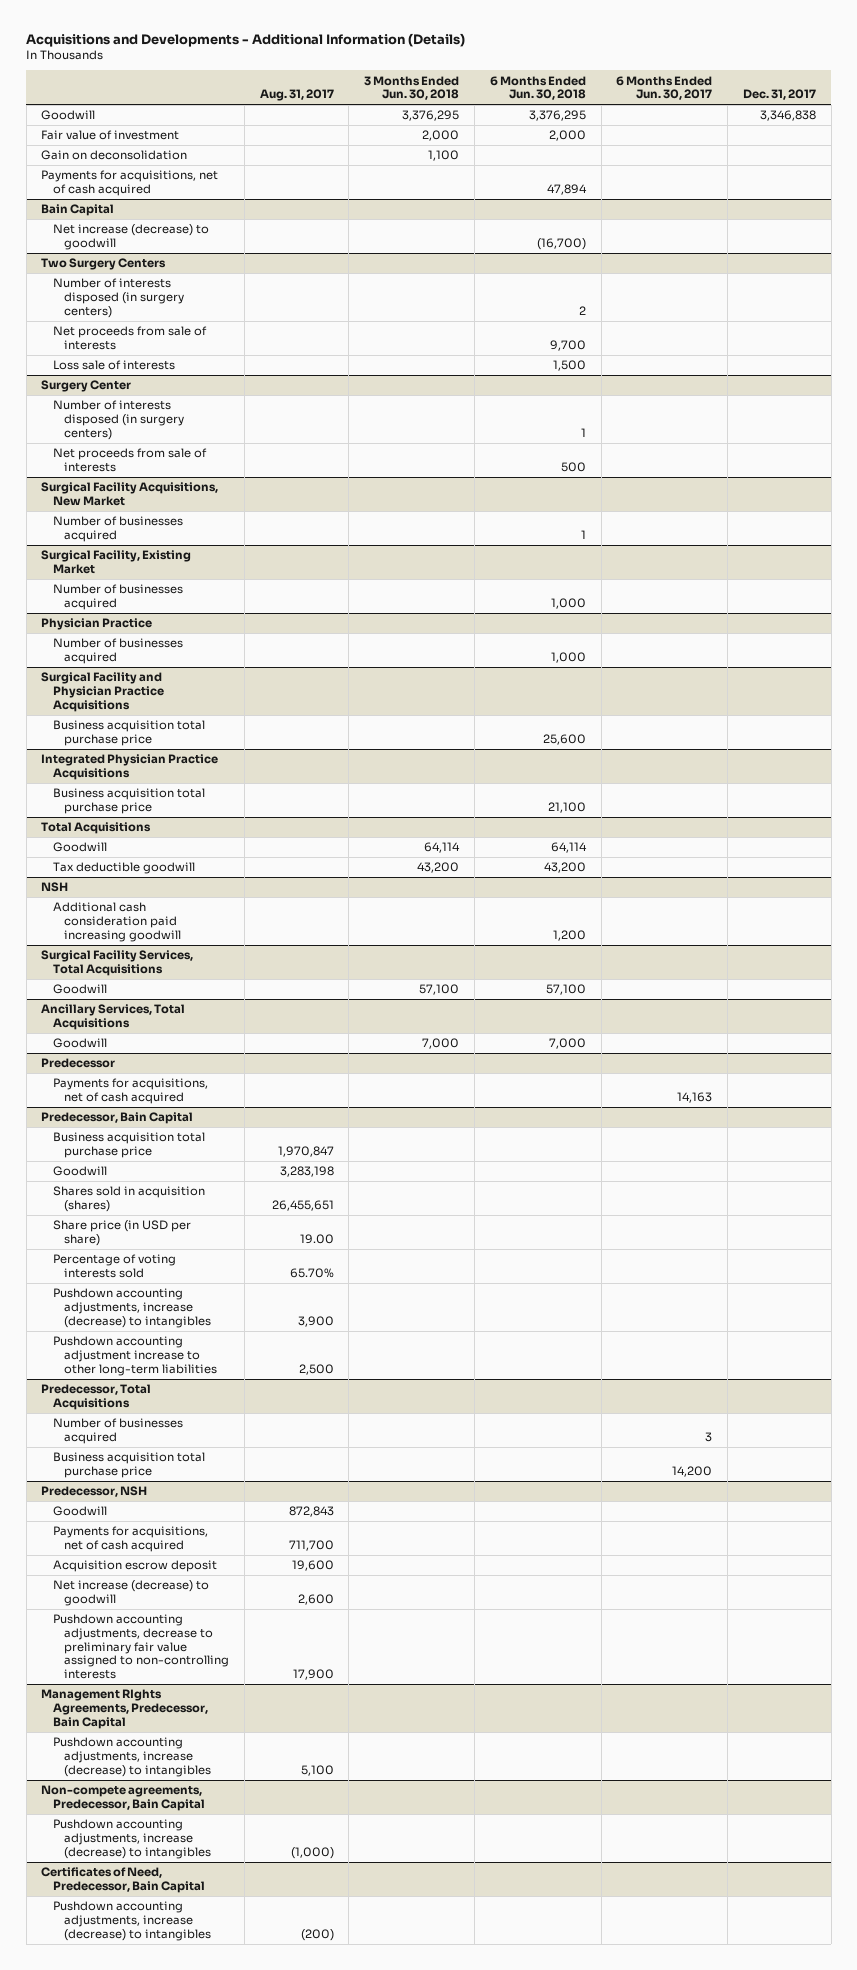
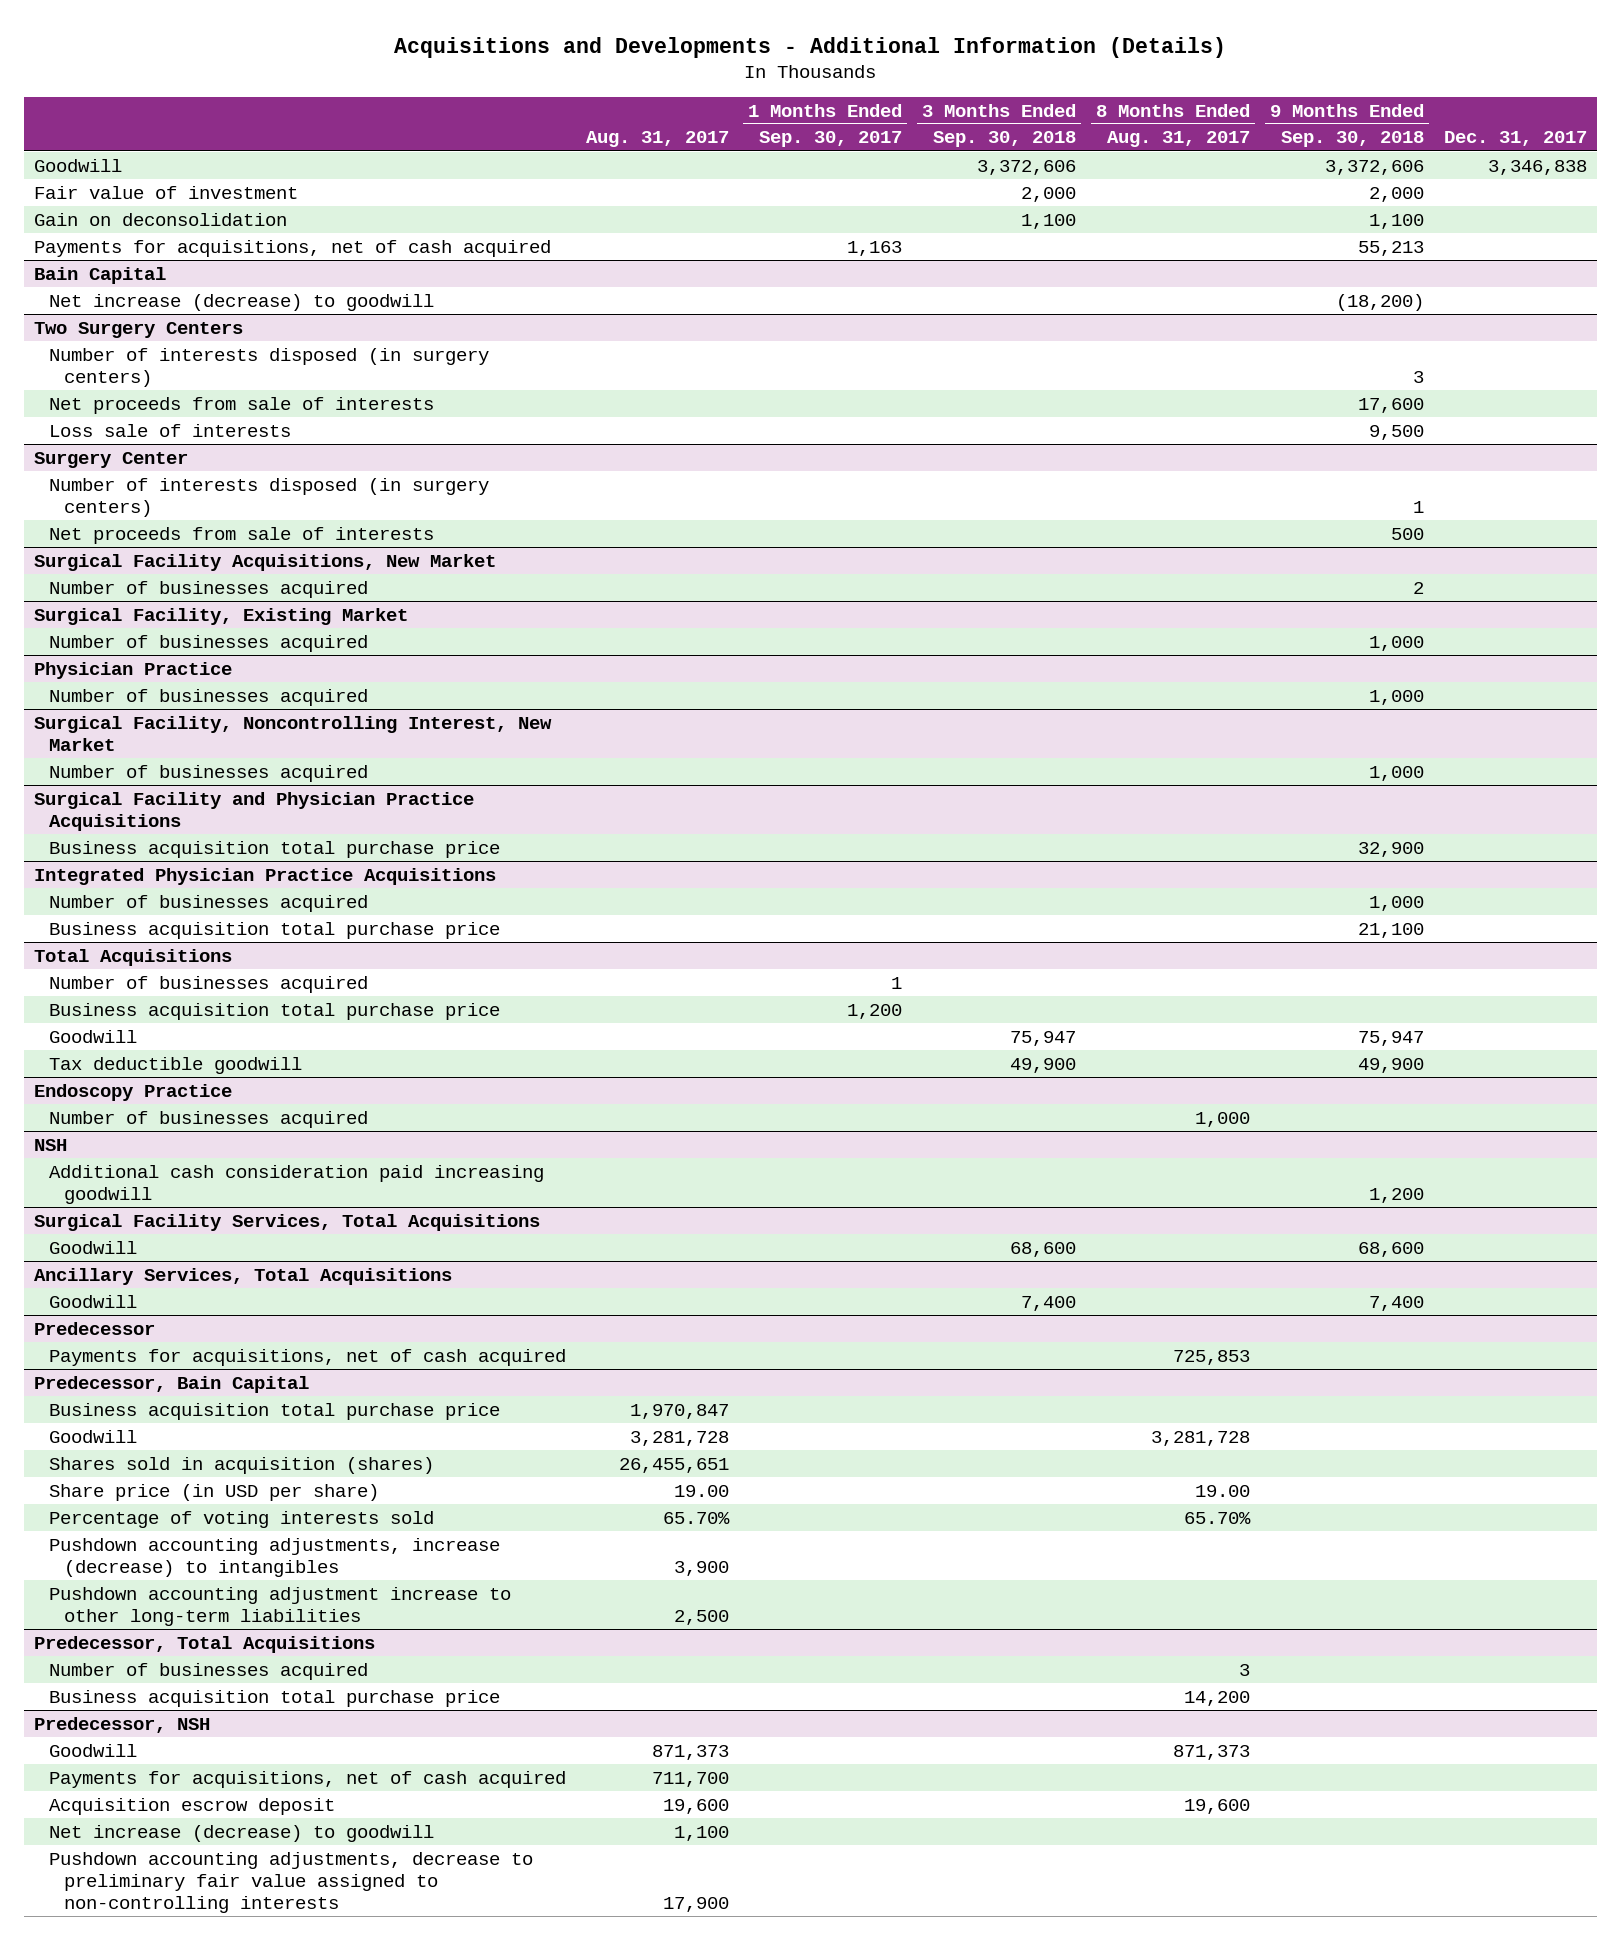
- | Aug. 31, 2017 | 3 Months Ended Jun. 30, 2018 | 6 Months Ended Jun. 30, 2018 | 6 Months Ended Jun. 30, 2017 | Dec. 31, 2017
+ | Aug. 31, 2017 | 1 Months Ended Sep. 30, 2017 | 3 Months Ended Sep. 30, 2018 | 8 Months Ended Aug. 31, 2017 | 9 Months Ended Sep. 30, 2018 | Dec. 31, 2017
+ Surgical Facility, Noncontrolling Interest, New Market
+ Number of businesses acquired | | | | | 1,000 |
@ Integrated Physician Practice Acquisitions
+ Number of businesses acquired | | | | | 1,000 |
@ Total Acquisitions
+ Number of businesses acquired | | 1 | | | |
+ Business acquisition total purchase price | | 1,200 | | | |
+ Endoscopy Practice
+ Number of businesses acquired | | | | 1,000 | |
@ Predecessor, Bain Capital
- Goodwill | 3,283,198 | | | |
+ Goodwill | 3,281,728 | | | 3,281,728 | |
@ Predecessor, NSH
- Goodwill | 872,843 | | | |
+ Goodwill | 871,373 | | | 871,373 | |
- Net increase (decrease) to goodwill | 2,600 | | | |
+ Net increase (decrease) to goodwill | 1,100 | | | | |
- Management RIghts Agreements, Predecessor, Bain Capital
- Pushdown accounting adjustments, increase (decrease) to intangibles | 5,100 | | | |
- Non-compete agreements, Predecessor, Bain Capital
- Pushdown accounting adjustments, increase (decrease) to intangibles | (1,000) | | | |
- Certificates of Need, Predecessor, Bain Capital
- Pushdown accounting adjustments, increase (decrease) to intangibles | (200) | | | |

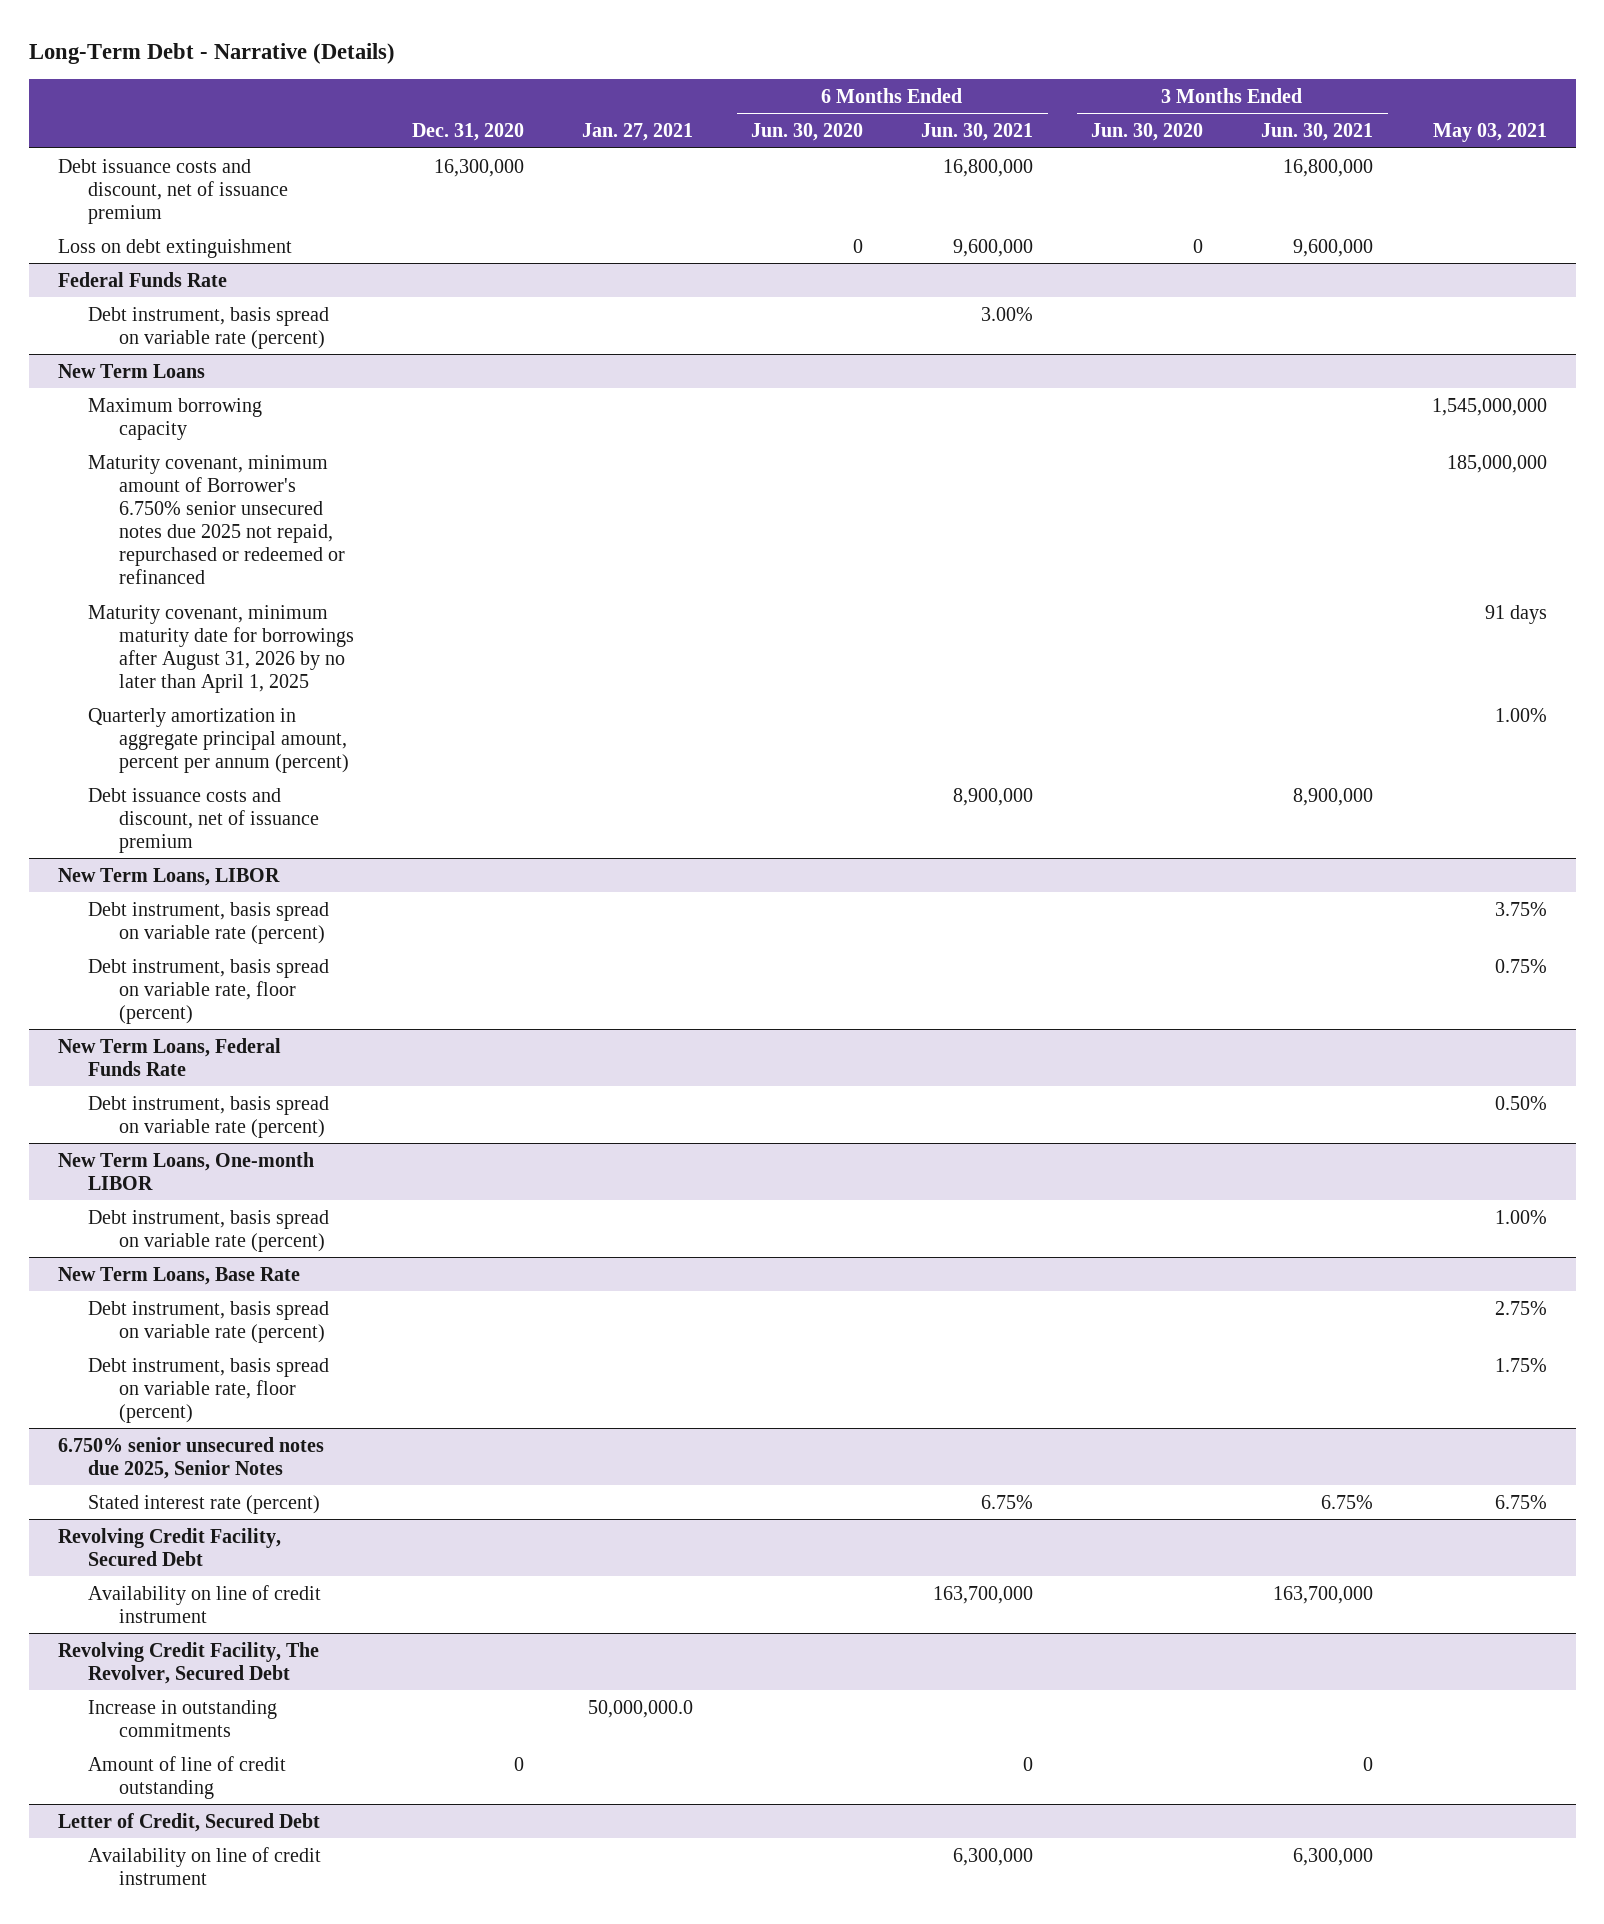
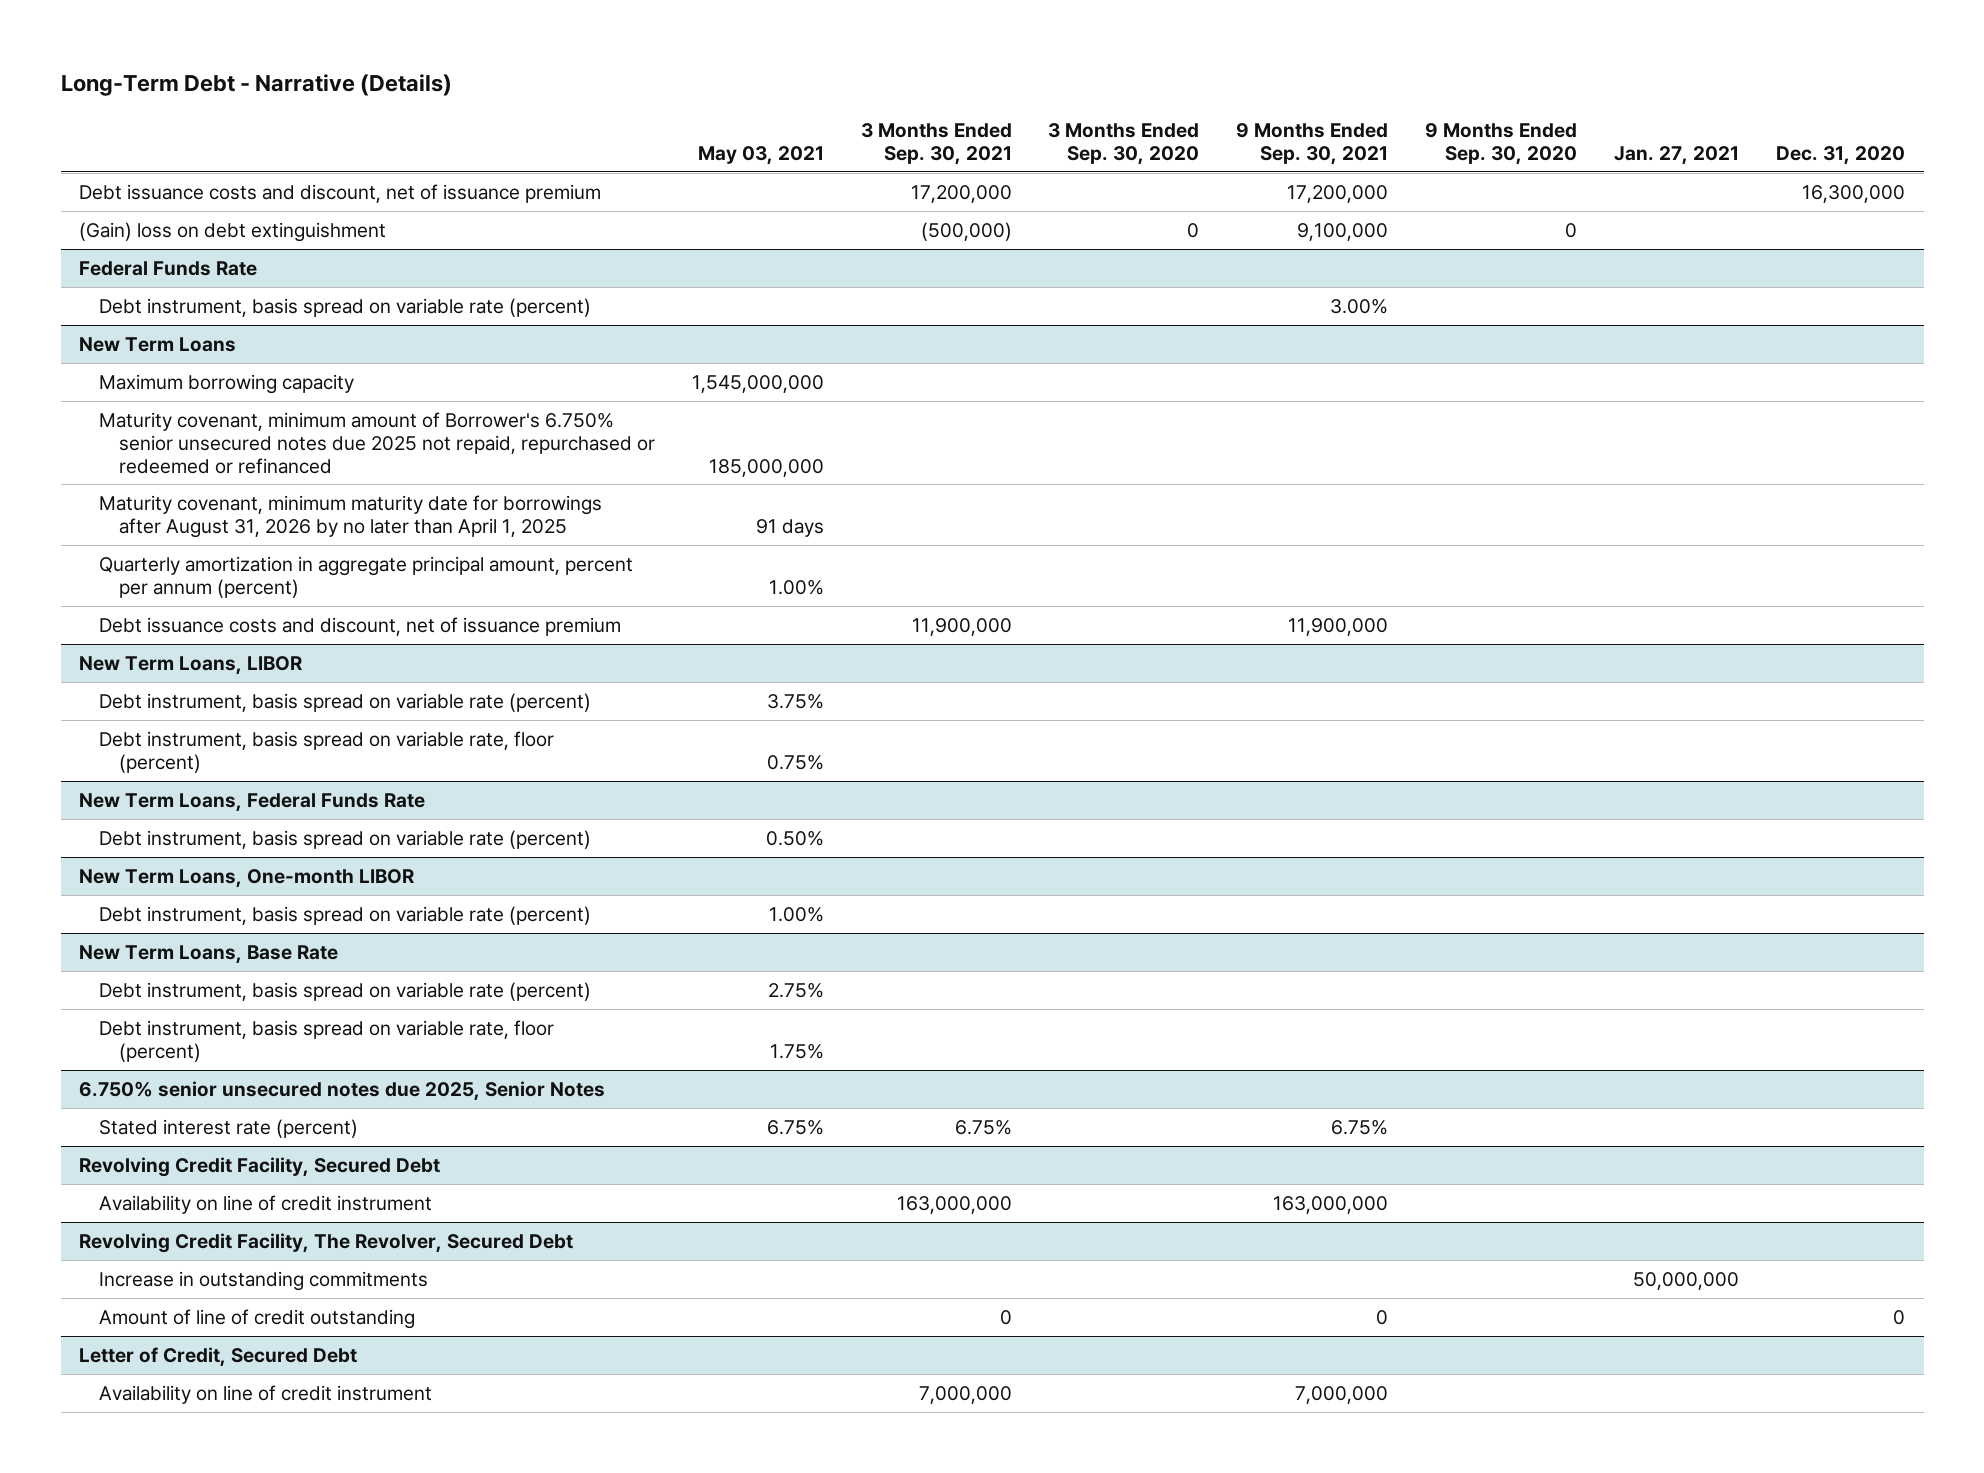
- | Dec. 31, 2020 | Jan. 27, 2021 | 6 Months Ended Jun. 30, 2020 | 6 Months Ended Jun. 30, 2021 | 3 Months Ended Jun. 30, 2020 | 3 Months Ended Jun. 30, 2021 | May 03, 2021
+ | May 03, 2021 | 3 Months Ended Sep. 30, 2021 | 3 Months Ended Sep. 30, 2020 | 9 Months Ended Sep. 30, 2021 | 9 Months Ended Sep. 30, 2020 | Jan. 27, 2021 | Dec. 31, 2020
- Loss on debt extinguishment | | | 0 | 9,600,000 | 0 | 9,600,000 |
+ (Gain) loss on debt extinguishment | | (500,000) | 0 | 9,100,000 | 0 | |
@ Revolving Credit Facility, The Revolver, Secured Debt
- Increase in outstanding commitments | | 50,000,000.0 | | | | |
+ Increase in outstanding commitments | | | | | | 50,000,000 |

